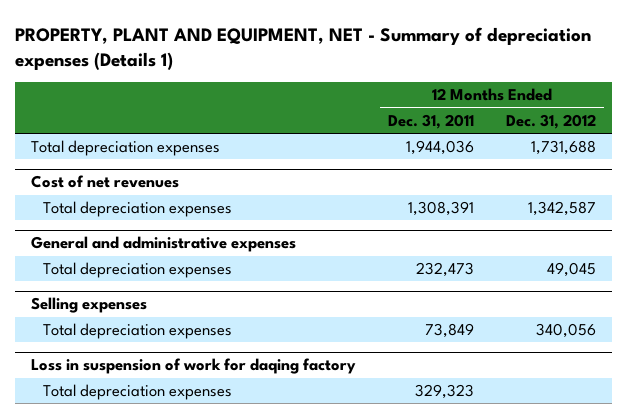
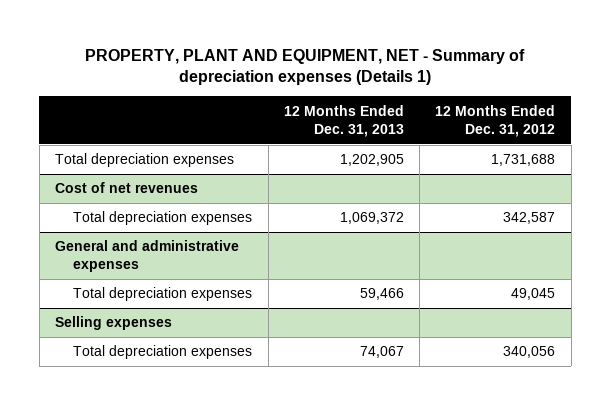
- | 12 Months Ended Dec. 31, 2011 | 12 Months Ended Dec. 31, 2012
+ | 12 Months Ended Dec. 31, 2013 | 12 Months Ended Dec. 31, 2012
@ Cost of net revenues
- Total depreciation expenses | 1,308,391 | 1,342,587
+ Total depreciation expenses | 1,069,372 | 342,587
- Loss in suspension of work for daqing factory
- Total depreciation expenses | 329,323 |

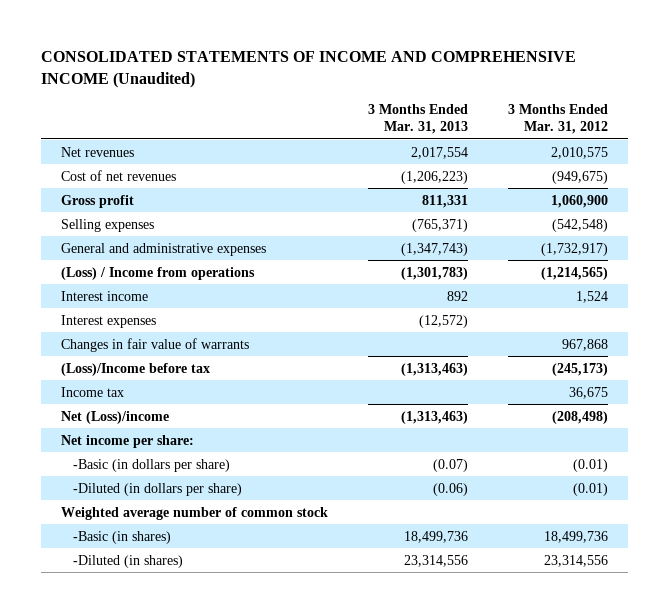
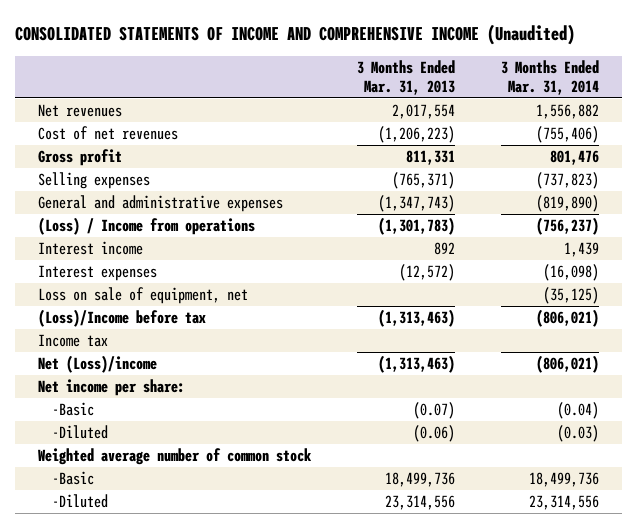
- | 3 Months Ended Mar. 31, 2013 | 3 Months Ended Mar. 31, 2012
+ | 3 Months Ended Mar. 31, 2013 | 3 Months Ended Mar. 31, 2014
- Changes in fair value of warrants | | 967,868
+ Loss on sale of equipment, net | | (35,125)
- -Basic (in dollars per share) | (0.07) | (0.01)
- -Diluted (in dollars per share) | (0.06) | (0.01)
+ -Basic | (0.07) | (0.04)
+ -Diluted | (0.06) | (0.03)
- -Basic (in shares) | 18,499,736 | 18,499,736
- -Diluted (in shares) | 23,314,556 | 23,314,556
+ -Basic | 18,499,736 | 18,499,736
+ -Diluted | 23,314,556 | 23,314,556

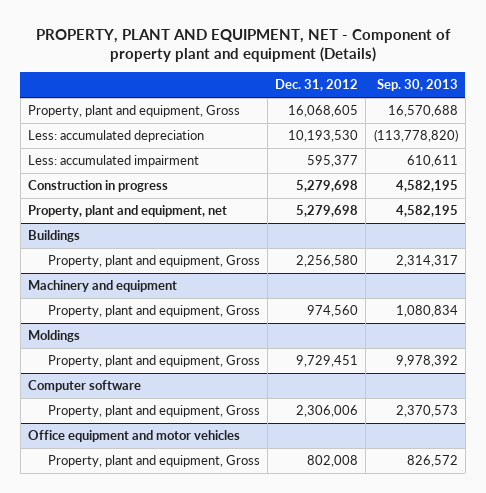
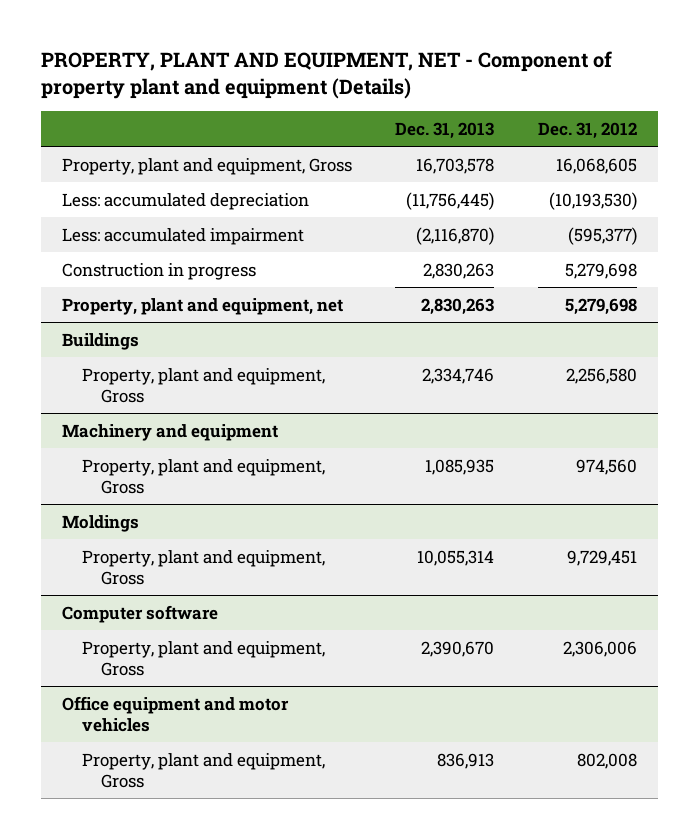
- | Dec. 31, 2012 | Sep. 30, 2013
+ | Dec. 31, 2013 | Dec. 31, 2012
- Less: accumulated depreciation | 10,193,530 | (113,778,820)
- Less: accumulated impairment | 595,377 | 610,611
+ Less: accumulated depreciation | (11,756,445) | (10,193,530)
+ Less: accumulated impairment | (2,116,870) | (595,377)

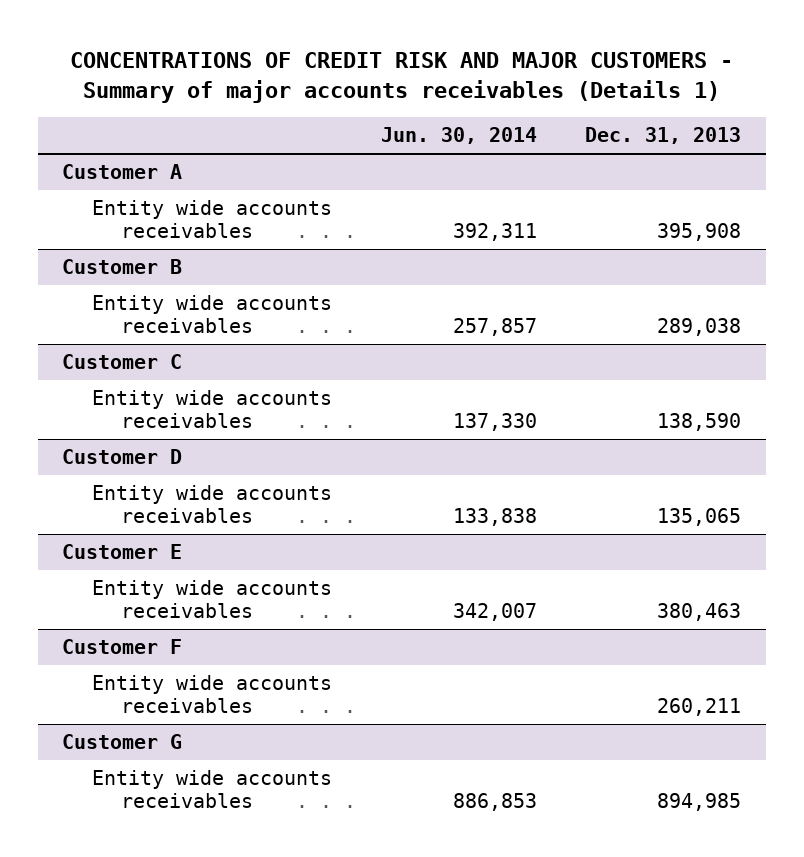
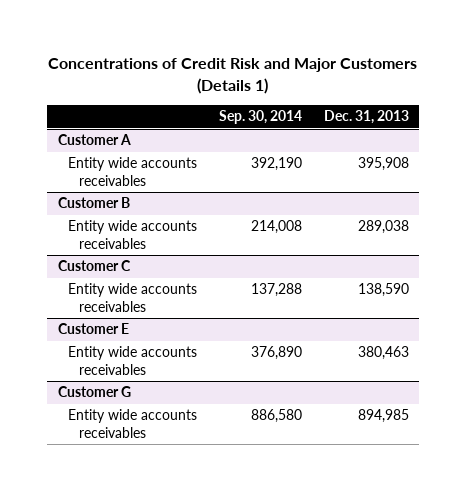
- CONCENTRATIONS OF CREDIT RISK AND MAJOR CUSTOMERS - Summary of major accounts receivables (Details 1)
+ Concentrations of Credit Risk and Major Customers (Details 1)
- | Jun. 30, 2014 | Dec. 31, 2013
+ | Sep. 30, 2014 | Dec. 31, 2013
- Customer D
- Entity wide accounts receivables | 133,838 | 135,065
- Customer F
- Entity wide accounts receivables | | 260,211

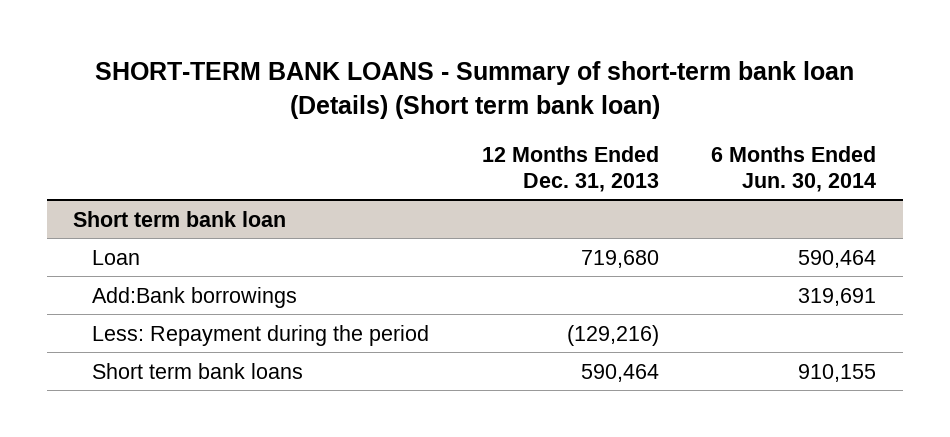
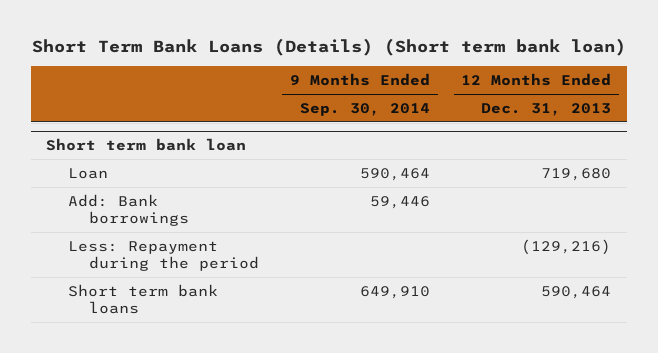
- SHORT-TERM BANK LOANS - Summary of short-term bank loan (Details) (Short term bank loan)
+ Short Term Bank Loans (Details) (Short term bank loan)
- | 12 Months Ended Dec. 31, 2013 | 6 Months Ended Jun. 30, 2014
+ | 9 Months Ended Sep. 30, 2014 | 12 Months Ended Dec. 31, 2013
@ Short term bank loan
- Add:Bank borrowings | | 319,691
+ Add: Bank borrowings | 59,446 |

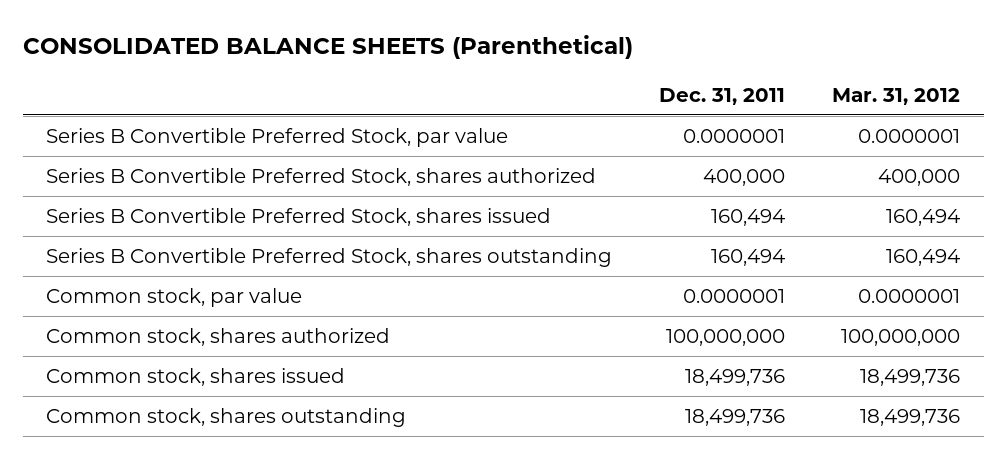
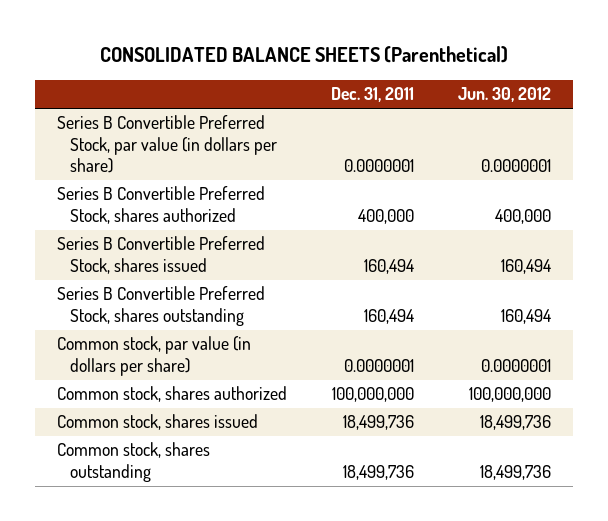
- | Dec. 31, 2011 | Mar. 31, 2012
+ | Dec. 31, 2011 | Jun. 30, 2012
- Series B Convertible Preferred Stock, par value | 0.0000001 | 0.0000001
+ Series B Convertible Preferred Stock, par value (in dollars per share) | 0.0000001 | 0.0000001
- Common stock, par value | 0.0000001 | 0.0000001
+ Common stock, par value (in dollars per share) | 0.0000001 | 0.0000001

